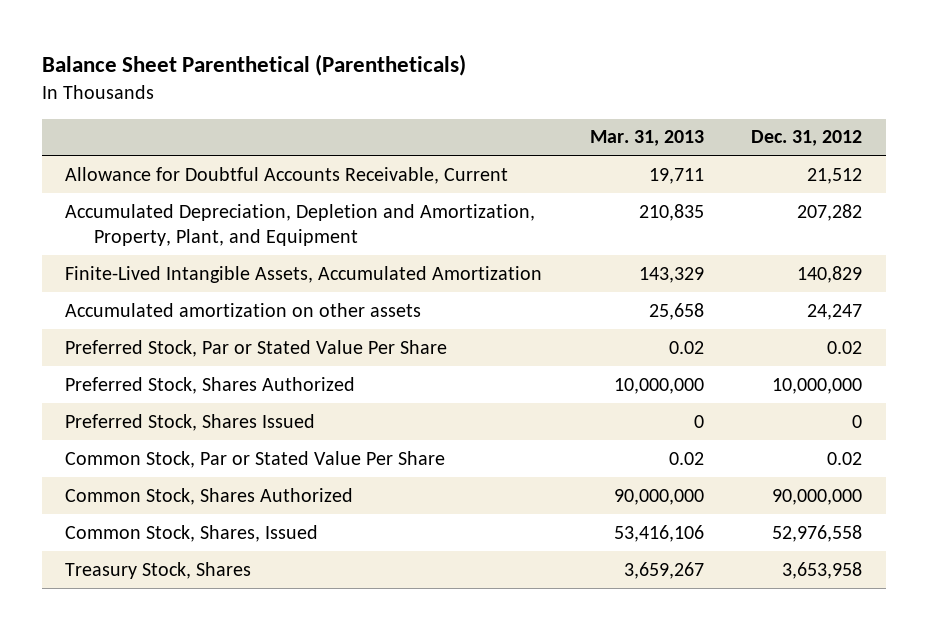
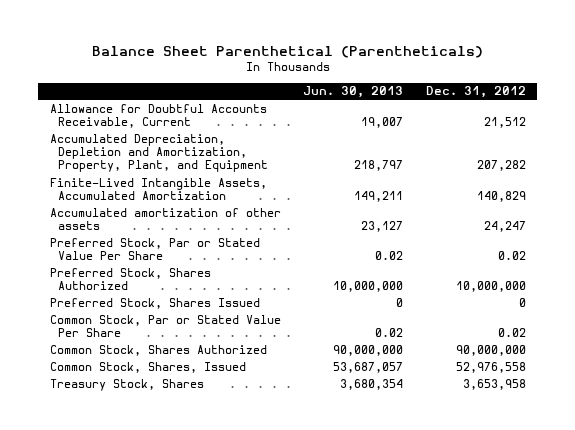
- | Mar. 31, 2013 | Dec. 31, 2012
+ | Jun. 30, 2013 | Dec. 31, 2012
- Accumulated amortization on other assets | 25,658 | 24,247
+ Accumulated amortization of other assets | 23,127 | 24,247

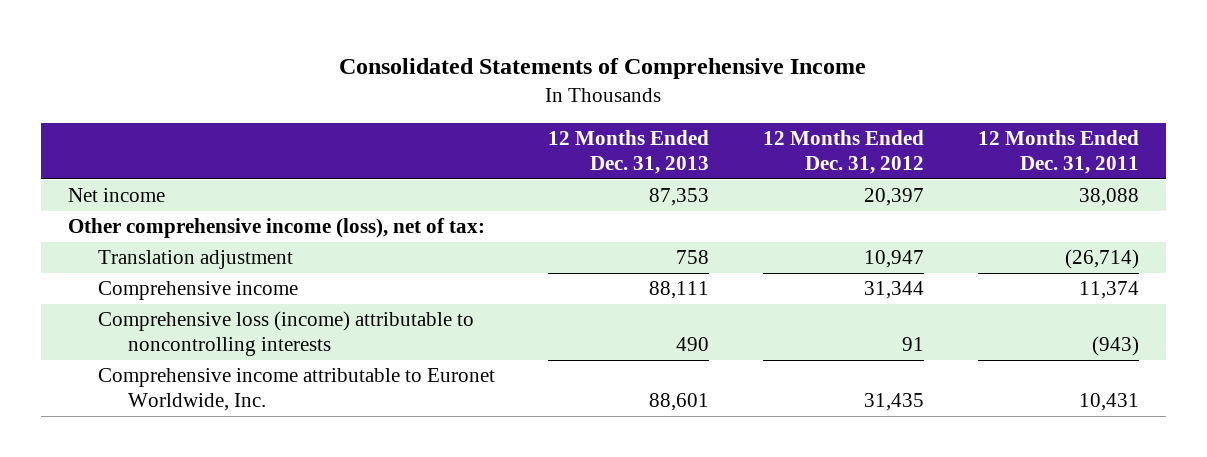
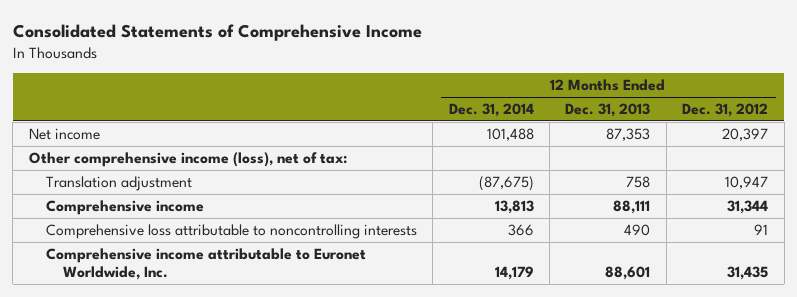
- | 12 Months Ended Dec. 31, 2013 | 12 Months Ended Dec. 31, 2012 | 12 Months Ended Dec. 31, 2011
+ | 12 Months Ended Dec. 31, 2014 | 12 Months Ended Dec. 31, 2013 | 12 Months Ended Dec. 31, 2012
- Comprehensive loss (income) attributable to noncontrolling interests | 490 | 91 | (943)
+ Comprehensive loss attributable to noncontrolling interests | 366 | 490 | 91

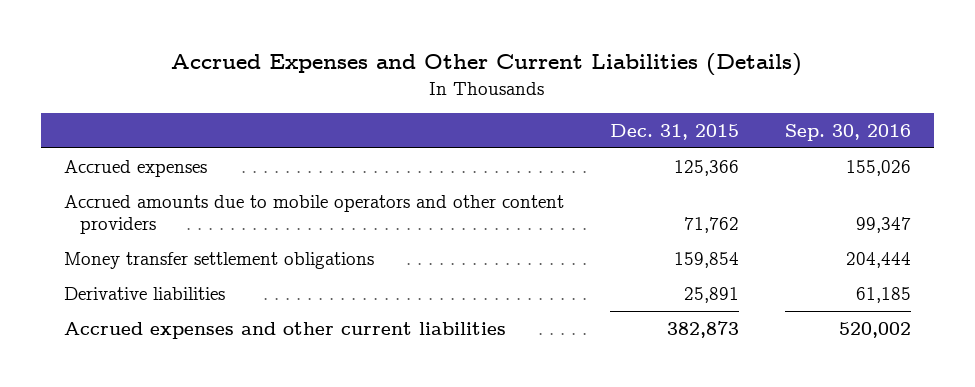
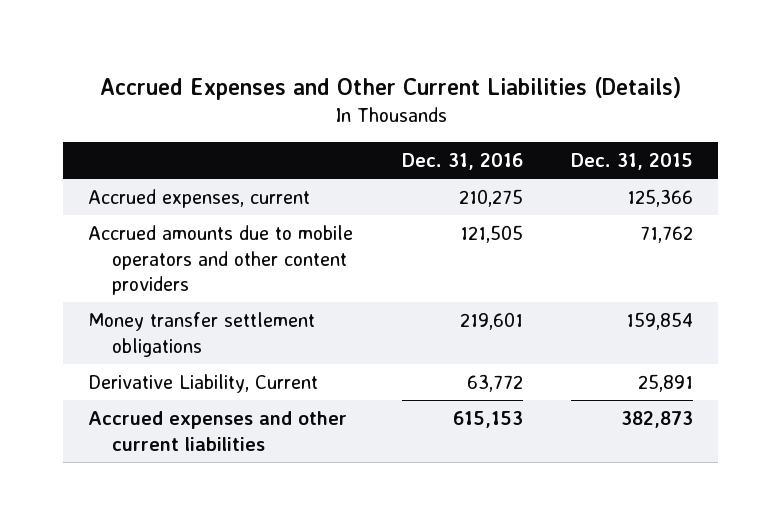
- | Dec. 31, 2015 | Sep. 30, 2016
+ | Dec. 31, 2016 | Dec. 31, 2015
- Accrued expenses | 125,366 | 155,026
+ Accrued expenses, current | 210,275 | 125,366
- Derivative liabilities | 25,891 | 61,185
+ Derivative Liability, Current | 63,772 | 25,891

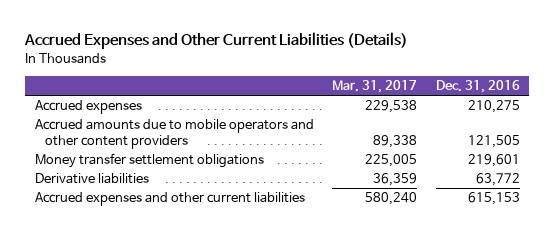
- | Dec. 31, 2016 | Dec. 31, 2015
+ | Mar. 31, 2017 | Dec. 31, 2016
- Accrued expenses, current | 210,275 | 125,366
+ Accrued expenses | 229,538 | 210,275
- Derivative Liability, Current | 63,772 | 25,891
+ Derivative liabilities | 36,359 | 63,772

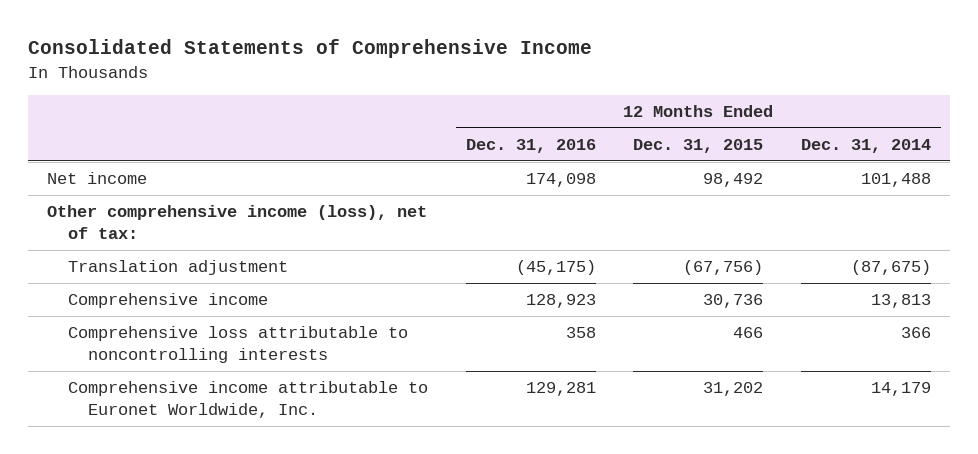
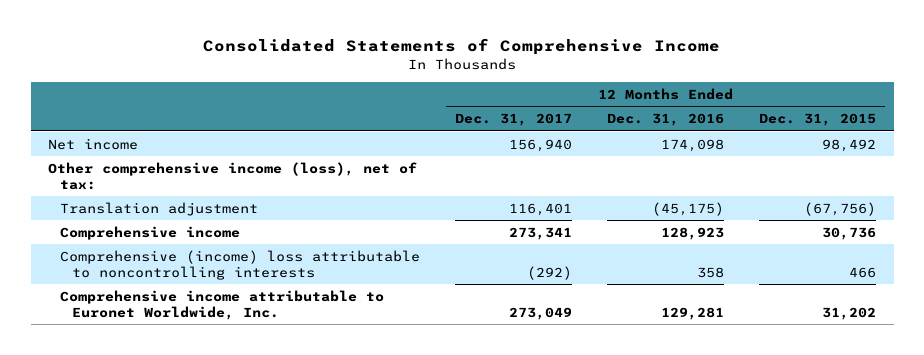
- | 12 Months Ended Dec. 31, 2016 | 12 Months Ended Dec. 31, 2015 | 12 Months Ended Dec. 31, 2014
+ | 12 Months Ended Dec. 31, 2017 | 12 Months Ended Dec. 31, 2016 | 12 Months Ended Dec. 31, 2015
- Comprehensive loss attributable to noncontrolling interests | 358 | 466 | 366
+ Comprehensive (income) loss attributable to noncontrolling interests | (292) | 358 | 466

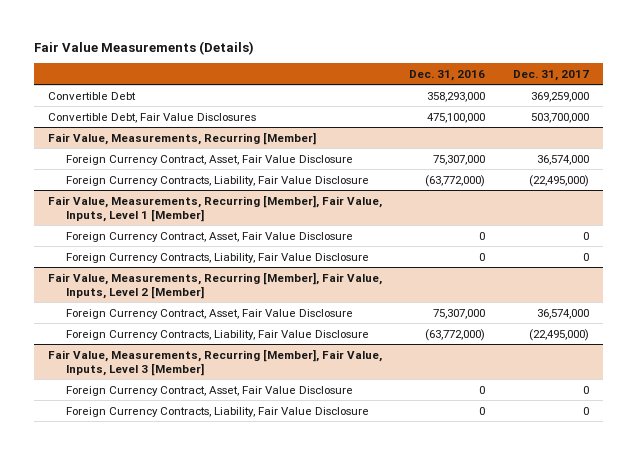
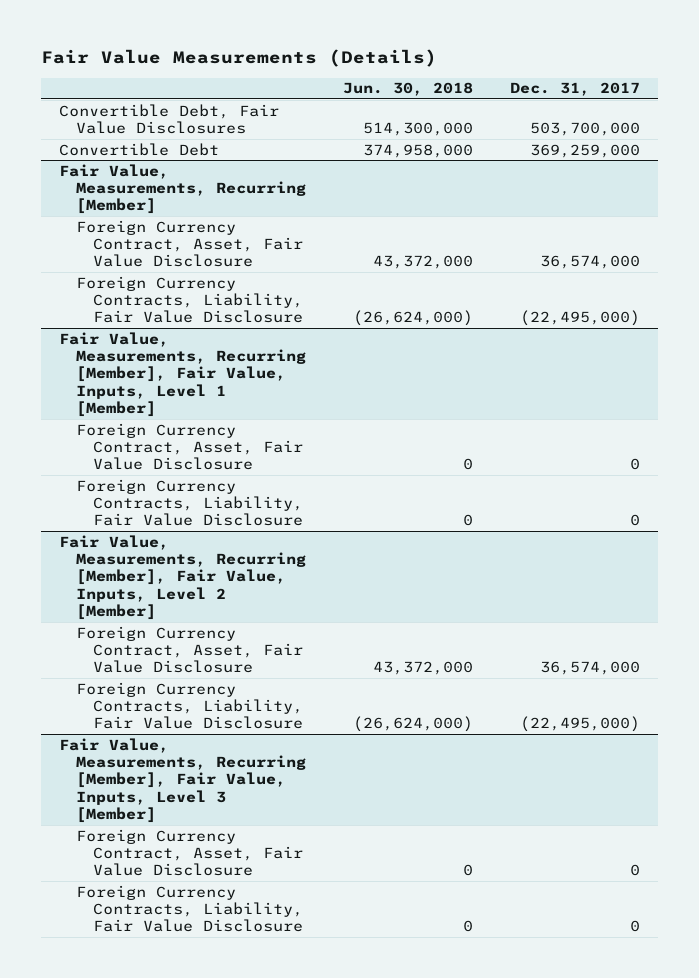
- | Dec. 31, 2016 | Dec. 31, 2017
+ | Jun. 30, 2018 | Dec. 31, 2017
moved down: Convertible Debt | 374,958,000 | 369,259,000

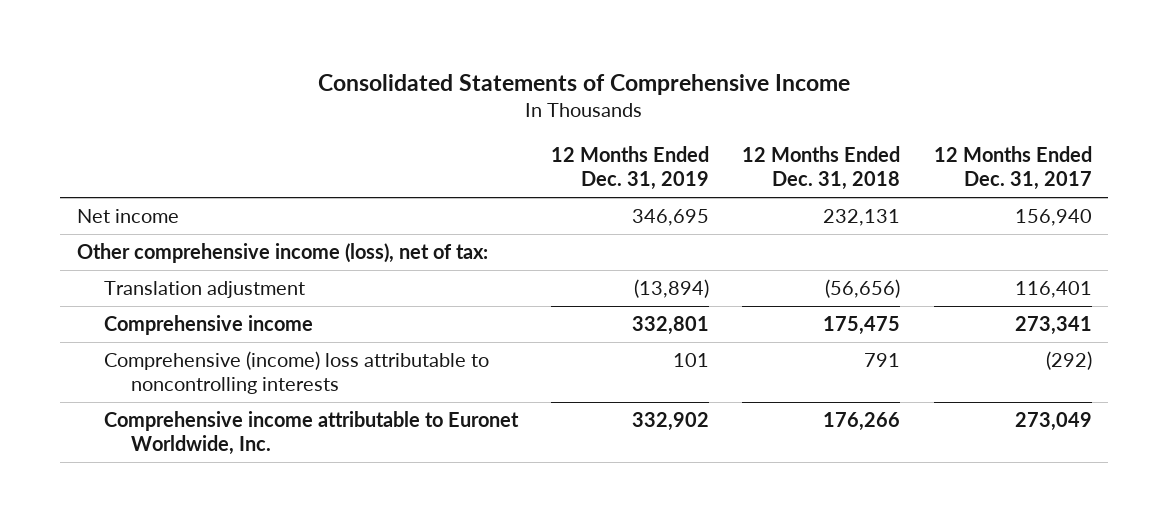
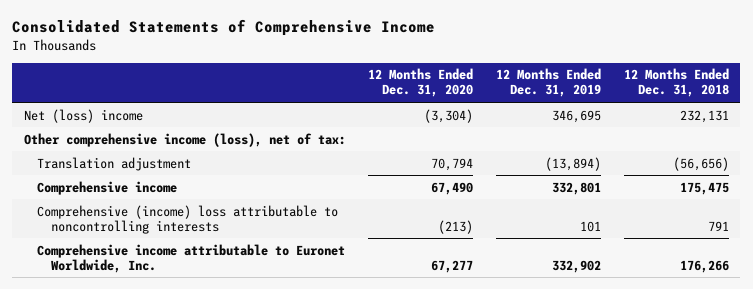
- | 12 Months Ended Dec. 31, 2019 | 12 Months Ended Dec. 31, 2018 | 12 Months Ended Dec. 31, 2017
+ | 12 Months Ended Dec. 31, 2020 | 12 Months Ended Dec. 31, 2019 | 12 Months Ended Dec. 31, 2018
- Net income | 346,695 | 232,131 | 156,940
+ Net (loss) income | (3,304) | 346,695 | 232,131

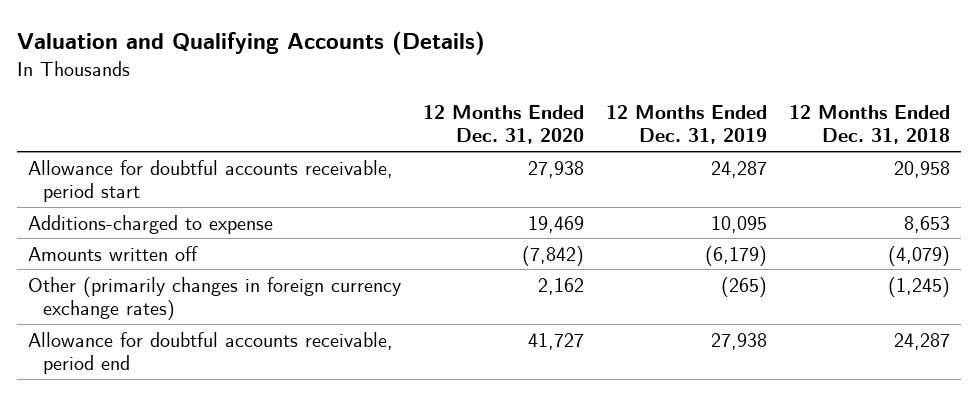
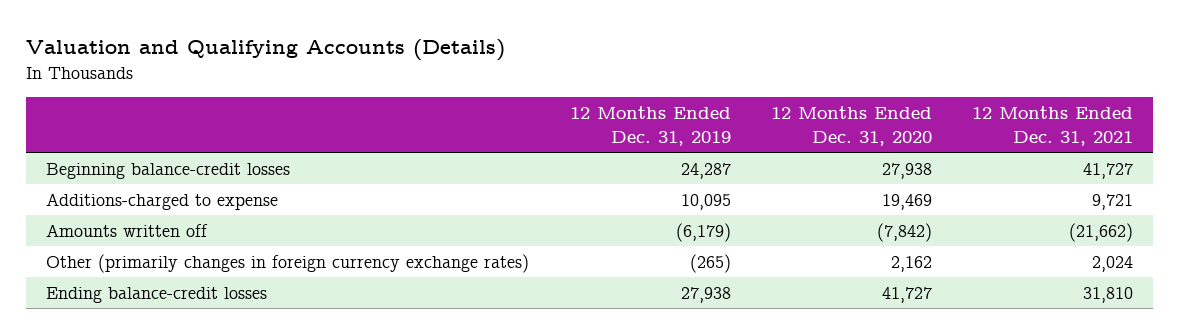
- | 12 Months Ended Dec. 31, 2020 | 12 Months Ended Dec. 31, 2019 | 12 Months Ended Dec. 31, 2018
+ | 12 Months Ended Dec. 31, 2019 | 12 Months Ended Dec. 31, 2020 | 12 Months Ended Dec. 31, 2021
- Allowance for doubtful accounts receivable, period start | 27,938 | 24,287 | 20,958
+ Beginning balance-credit losses | 24,287 | 27,938 | 41,727
- Allowance for doubtful accounts receivable, period end | 41,727 | 27,938 | 24,287
+ Ending balance-credit losses | 27,938 | 41,727 | 31,810

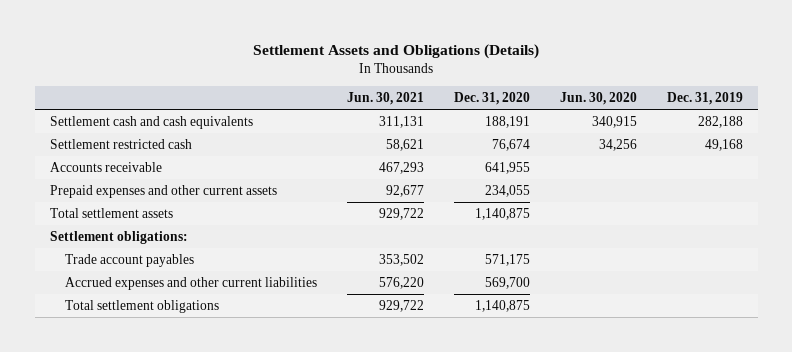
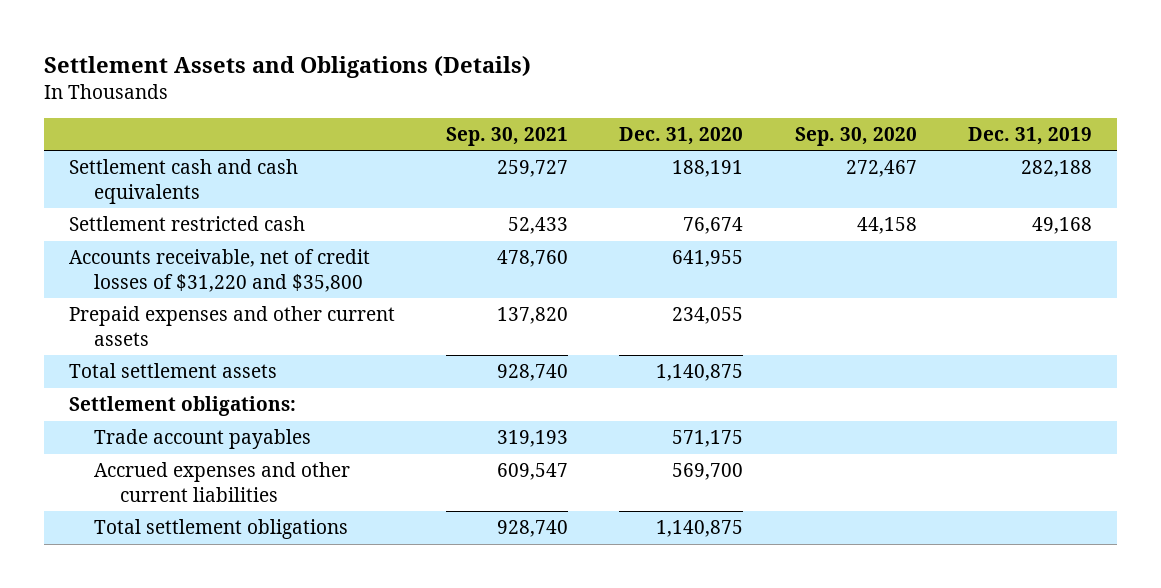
- | Jun. 30, 2021 | Dec. 31, 2020 | Jun. 30, 2020 | Dec. 31, 2019
+ | Sep. 30, 2021 | Dec. 31, 2020 | Sep. 30, 2020 | Dec. 31, 2019
- Accounts receivable | 467,293 | 641,955 | |
+ Accounts receivable, net of credit losses of $31,220 and $35,800 | 478,760 | 641,955 | |

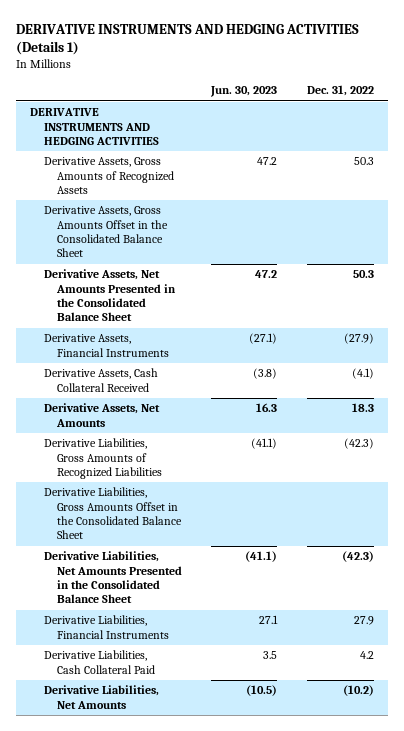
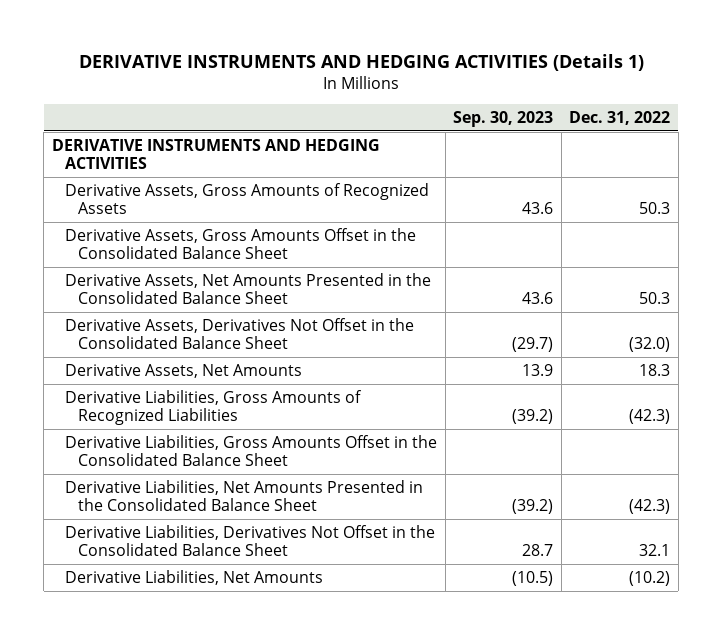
- | Jun. 30, 2023 | Dec. 31, 2022
+ | Sep. 30, 2023 | Dec. 31, 2022
- Derivative Assets, Financial Instruments | (27.1) | (27.9)
- Derivative Assets, Cash Collateral Received | (3.8) | (4.1)
+ Derivative Assets, Derivatives Not Offset in the Consolidated Balance Sheet | (29.7) | (32.0)
- Derivative Liabilities, Financial Instruments | 27.1 | 27.9
- Derivative Liabilities, Cash Collateral Paid | 3.5 | 4.2
+ Derivative Liabilities, Derivatives Not Offset in the Consolidated Balance Sheet | 28.7 | 32.1

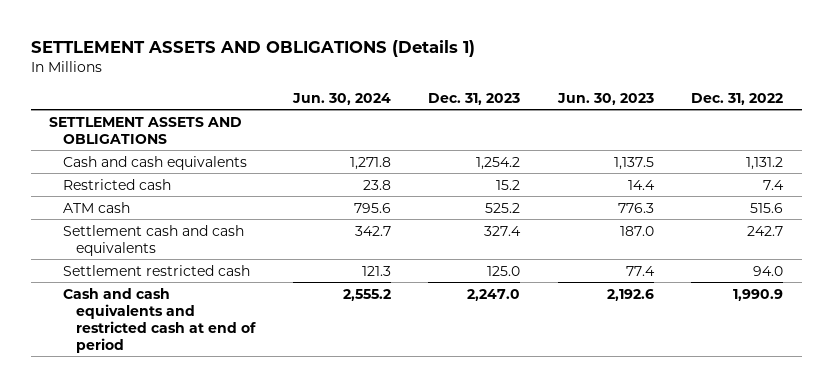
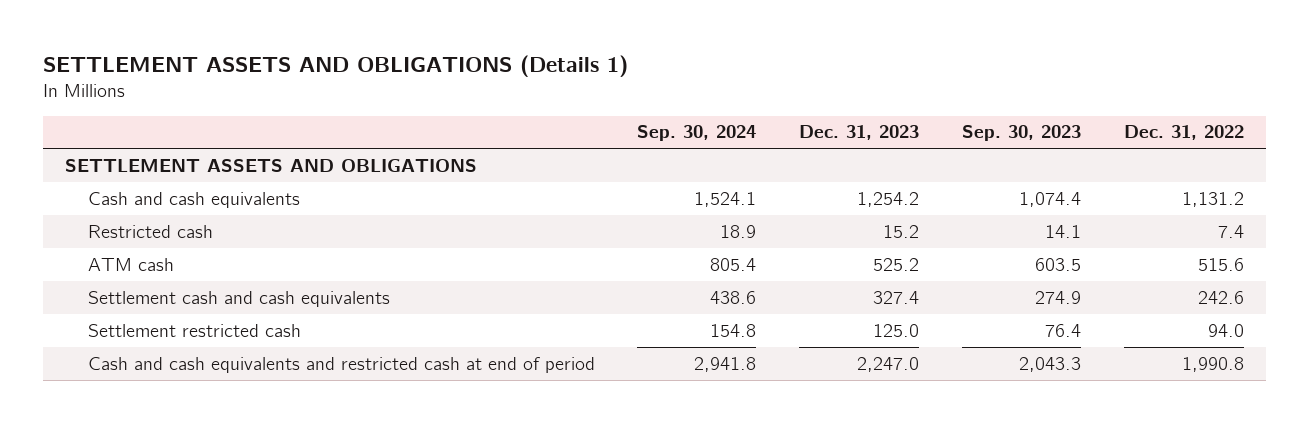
- | Jun. 30, 2024 | Dec. 31, 2023 | Jun. 30, 2023 | Dec. 31, 2022
+ | Sep. 30, 2024 | Dec. 31, 2023 | Sep. 30, 2023 | Dec. 31, 2022
- Settlement cash and cash equivalents | 342.7 | 327.4 | 187.0 | 242.7
+ Settlement cash and cash equivalents | 438.6 | 327.4 | 274.9 | 242.6
- Cash and cash equivalents and restricted cash at end of period | 2,555.2 | 2,247.0 | 2,192.6 | 1,990.9
+ Cash and cash equivalents and restricted cash at end of period | 2,941.8 | 2,247.0 | 2,043.3 | 1,990.8

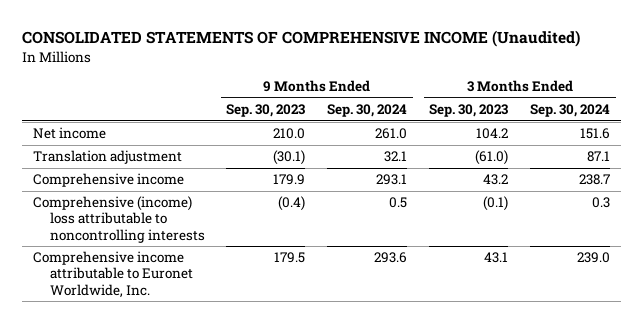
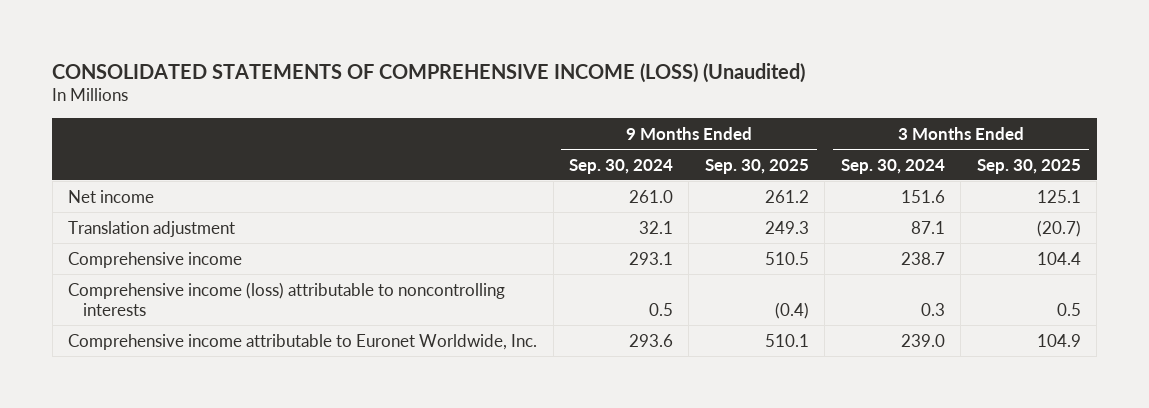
- CONSOLIDATED STATEMENTS OF COMPREHENSIVE INCOME (Unaudited)
+ CONSOLIDATED STATEMENTS OF COMPREHENSIVE INCOME (LOSS) (Unaudited)
- | 9 Months Ended Sep. 30, 2023 | 9 Months Ended Sep. 30, 2024 | 3 Months Ended Sep. 30, 2023 | 3 Months Ended Sep. 30, 2024
+ | 9 Months Ended Sep. 30, 2024 | 9 Months Ended Sep. 30, 2025 | 3 Months Ended Sep. 30, 2024 | 3 Months Ended Sep. 30, 2025
- Comprehensive (income) loss attributable to noncontrolling interests | (0.4) | 0.5 | (0.1) | 0.3
+ Comprehensive income (loss) attributable to noncontrolling interests | 0.5 | (0.4) | 0.3 | 0.5

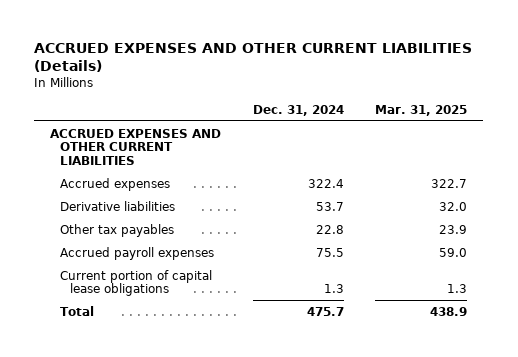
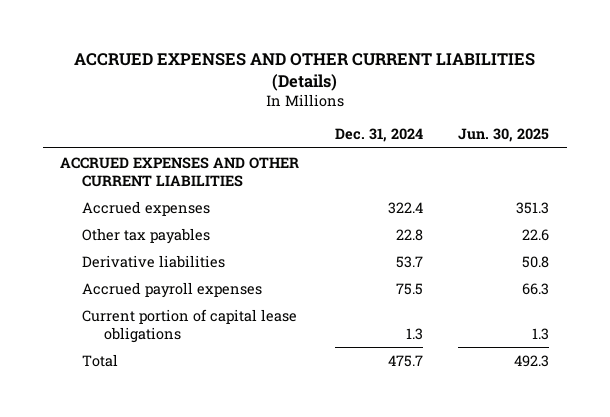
- | Dec. 31, 2024 | Mar. 31, 2025
+ | Dec. 31, 2024 | Jun. 30, 2025
moved down: Derivative liabilities | 53.7 | 50.8

